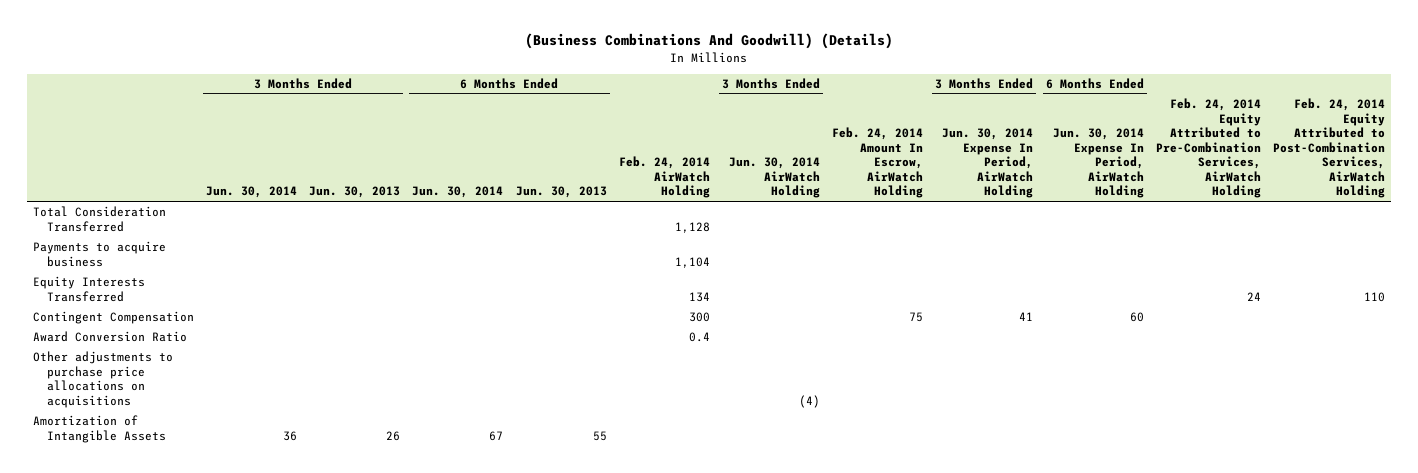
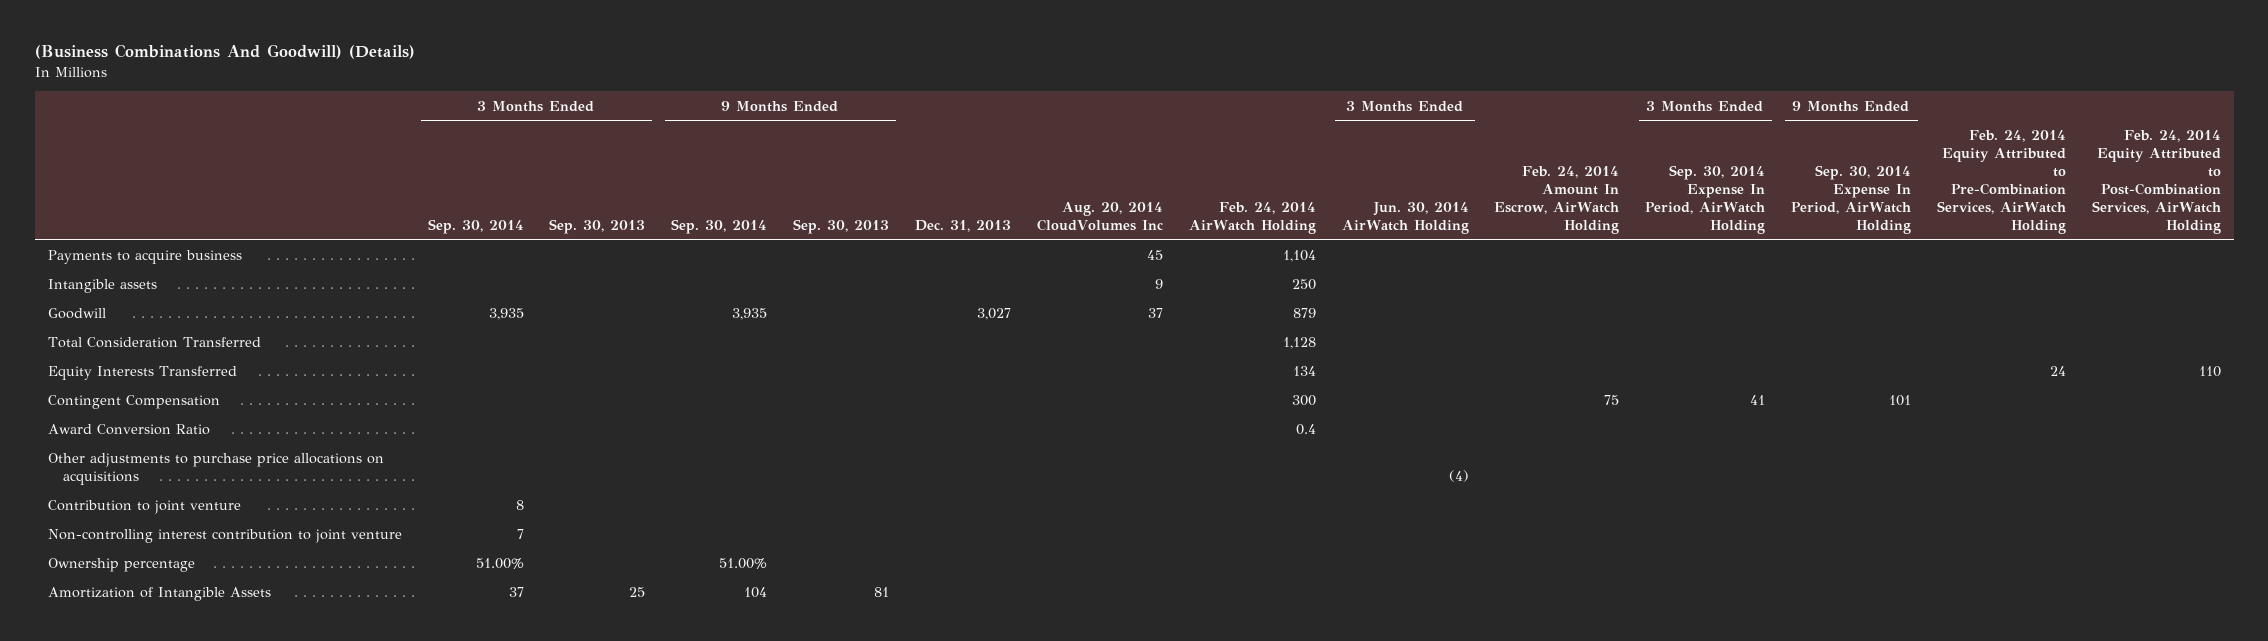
- | 3 Months Ended Jun. 30, 2014 | 3 Months Ended Jun. 30, 2013 | 6 Months Ended Jun. 30, 2014 | 6 Months Ended Jun. 30, 2013 | Feb. 24, 2014 AirWatch Holding | 3 Months Ended Jun. 30, 2014 AirWatch Holding | Feb. 24, 2014 Amount In Escrow, AirWatch Holding | 3 Months Ended Jun. 30, 2014 Expense In Period, AirWatch Holding | 6 Months Ended Jun. 30, 2014 Expense In Period, AirWatch Holding | Feb. 24, 2014 Equity Attributed to Pre-Combination Services, AirWatch Holding | Feb. 24, 2014 Equity Attributed to Post-Combination Services, AirWatch Holding
+ | 3 Months Ended Sep. 30, 2014 | 3 Months Ended Sep. 30, 2013 | 9 Months Ended Sep. 30, 2014 | 9 Months Ended Sep. 30, 2013 | Dec. 31, 2013 | Aug. 20, 2014 CloudVolumes Inc | Feb. 24, 2014 AirWatch Holding | 3 Months Ended Jun. 30, 2014 AirWatch Holding | Feb. 24, 2014 Amount In Escrow, AirWatch Holding | 3 Months Ended Sep. 30, 2014 Expense In Period, AirWatch Holding | 9 Months Ended Sep. 30, 2014 Expense In Period, AirWatch Holding | Feb. 24, 2014 Equity Attributed to Pre-Combination Services, AirWatch Holding | Feb. 24, 2014 Equity Attributed to Post-Combination Services, AirWatch Holding
+ Intangible assets | | | | | | 9 | 250 | | | | | |
+ Goodwill | 3,935 | | 3,935 | | 3,027 | 37 | 879 | | | | | |
moved down: Total Consideration Transferred | | | | | | | 1,128 | | | | | |
+ Contribution to joint venture | 8 | | | | | | | | | | | |
+ Non-controlling interest contribution to joint venture | 7 | | | | | | | | | | | |
+ Ownership percentage | 51.00% | | 51.00% | | | | | | | | | |

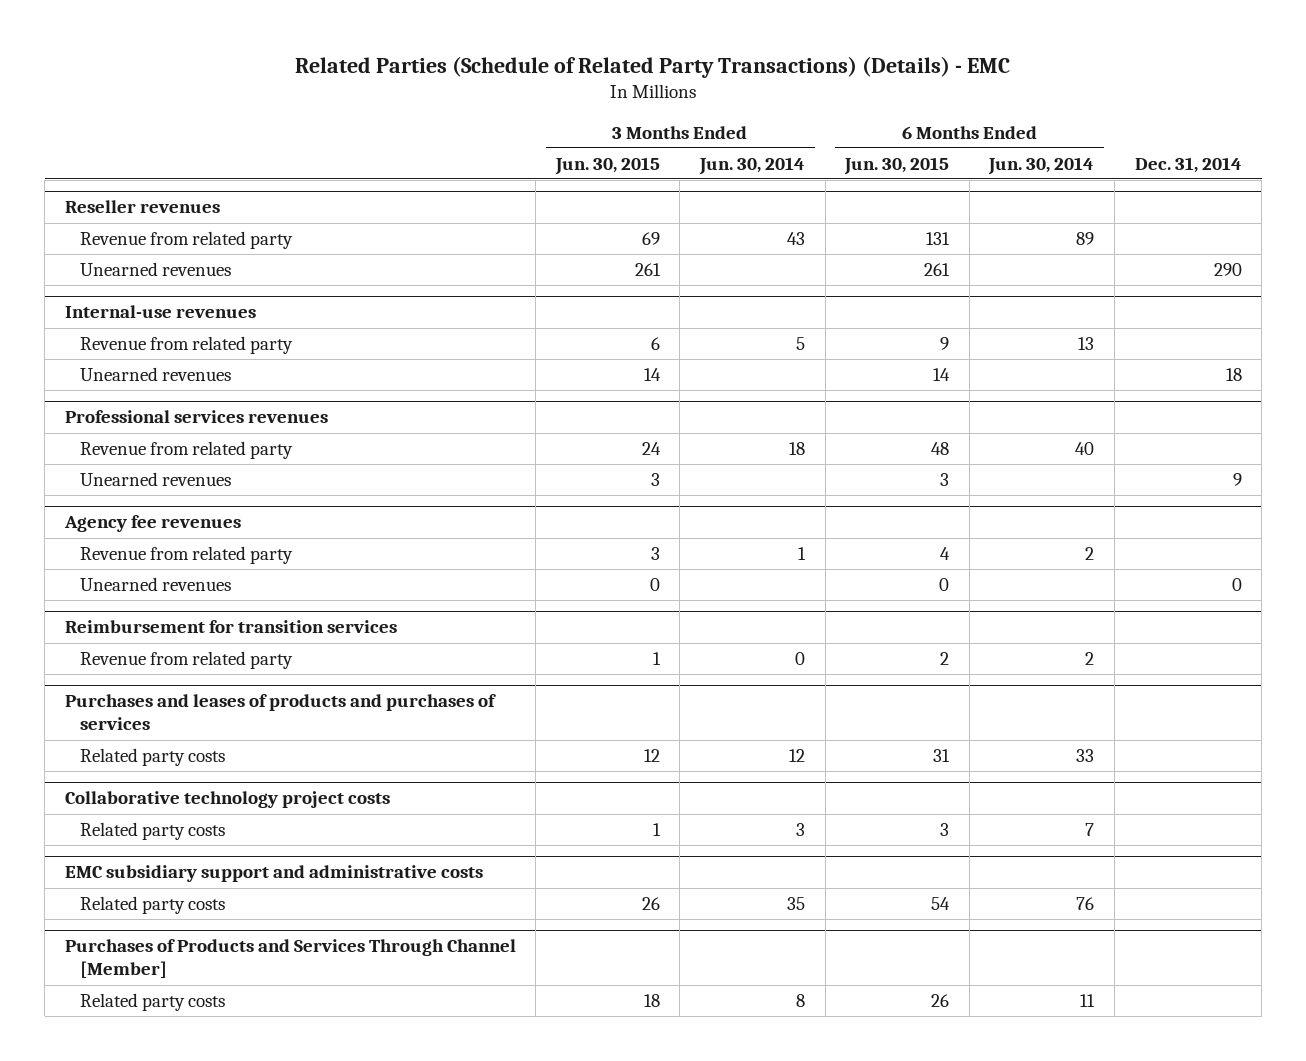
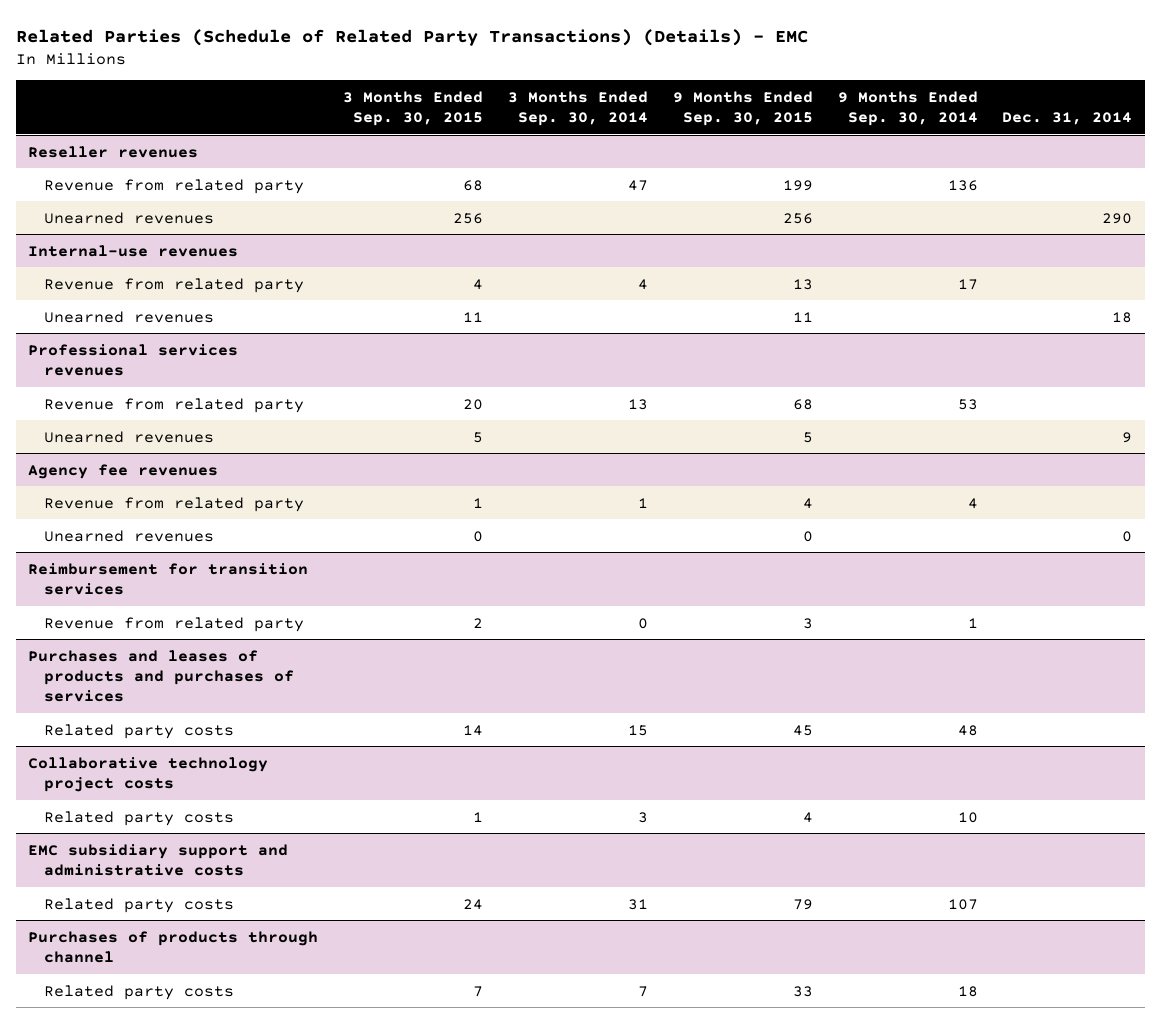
- | 3 Months Ended Jun. 30, 2015 | 3 Months Ended Jun. 30, 2014 | 6 Months Ended Jun. 30, 2015 | 6 Months Ended Jun. 30, 2014 | Dec. 31, 2014
+ | 3 Months Ended Sep. 30, 2015 | 3 Months Ended Sep. 30, 2014 | 9 Months Ended Sep. 30, 2015 | 9 Months Ended Sep. 30, 2014 | Dec. 31, 2014
- Purchases of Products and Services Through Channel [Member]
+ Purchases of products through channel

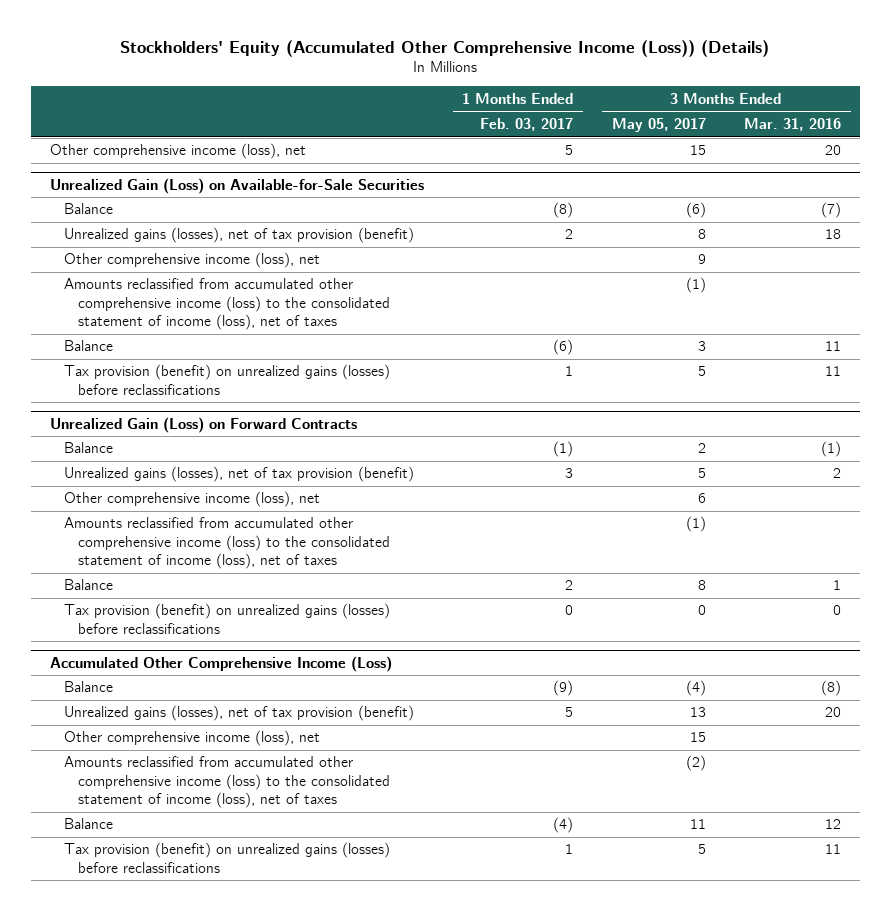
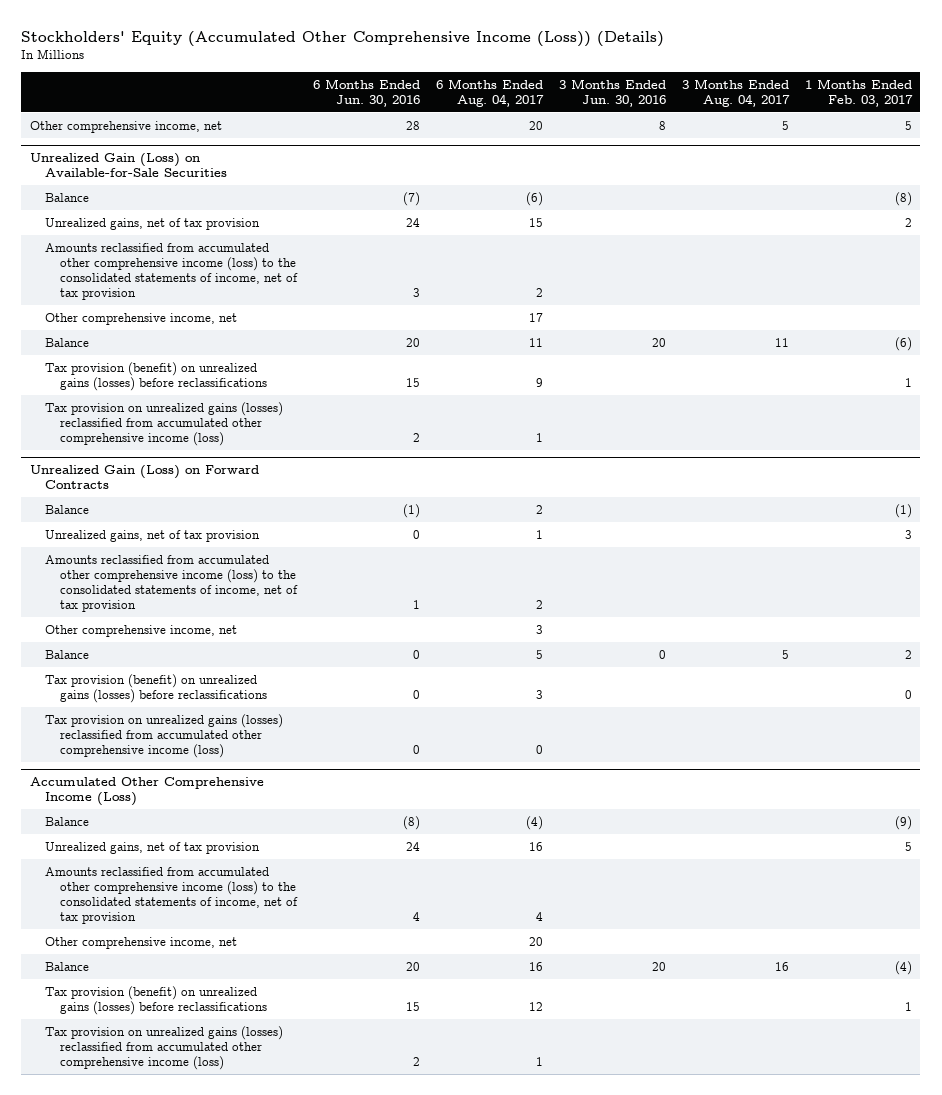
- | 1 Months Ended Feb. 03, 2017 | 3 Months Ended May 05, 2017 | 3 Months Ended Mar. 31, 2016
+ | 6 Months Ended Jun. 30, 2016 | 6 Months Ended Aug. 04, 2017 | 3 Months Ended Jun. 30, 2016 | 3 Months Ended Aug. 04, 2017 | 1 Months Ended Feb. 03, 2017
- Other comprehensive income (loss), net | 5 | 15 | 20
+ Other comprehensive income, net | 28 | 20 | 8 | 5 | 5
@ Unrealized Gain (Loss) on Available-for-Sale Securities
- Unrealized gains (losses), net of tax provision (benefit) | 2 | 8 | 18
- Other comprehensive income (loss), net | | 9 |
- Amounts reclassified from accumulated other comprehensive income (loss) to the consolidated statement of income (loss), net of taxes | | (1) |
+ Unrealized gains, net of tax provision | 24 | 15 | | | 2
+ Amounts reclassified from accumulated other comprehensive income (loss) to the consolidated statements of income, net of tax provision | 3 | 2 | | |
+ Other comprehensive income, net | | 17 | | |
+ Tax provision on unrealized gains (losses) reclassified from accumulated other comprehensive income (loss) | 2 | 1 | | |
@ Unrealized Gain (Loss) on Forward Contracts
- Unrealized gains (losses), net of tax provision (benefit) | 3 | 5 | 2
- Other comprehensive income (loss), net | | 6 |
- Amounts reclassified from accumulated other comprehensive income (loss) to the consolidated statement of income (loss), net of taxes | | (1) |
+ Unrealized gains, net of tax provision | 0 | 1 | | | 3
+ Amounts reclassified from accumulated other comprehensive income (loss) to the consolidated statements of income, net of tax provision | 1 | 2 | | |
+ Other comprehensive income, net | | 3 | | |
+ Tax provision on unrealized gains (losses) reclassified from accumulated other comprehensive income (loss) | 0 | 0 | | |
@ Accumulated Other Comprehensive Income (Loss)
- Unrealized gains (losses), net of tax provision (benefit) | 5 | 13 | 20
- Other comprehensive income (loss), net | | 15 |
- Amounts reclassified from accumulated other comprehensive income (loss) to the consolidated statement of income (loss), net of taxes | | (2) |
+ Unrealized gains, net of tax provision | 24 | 16 | | | 5
+ Amounts reclassified from accumulated other comprehensive income (loss) to the consolidated statements of income, net of tax provision | 4 | 4 | | |
+ Other comprehensive income, net | | 20 | | |
+ Tax provision on unrealized gains (losses) reclassified from accumulated other comprehensive income (loss) | 2 | 1 | | |

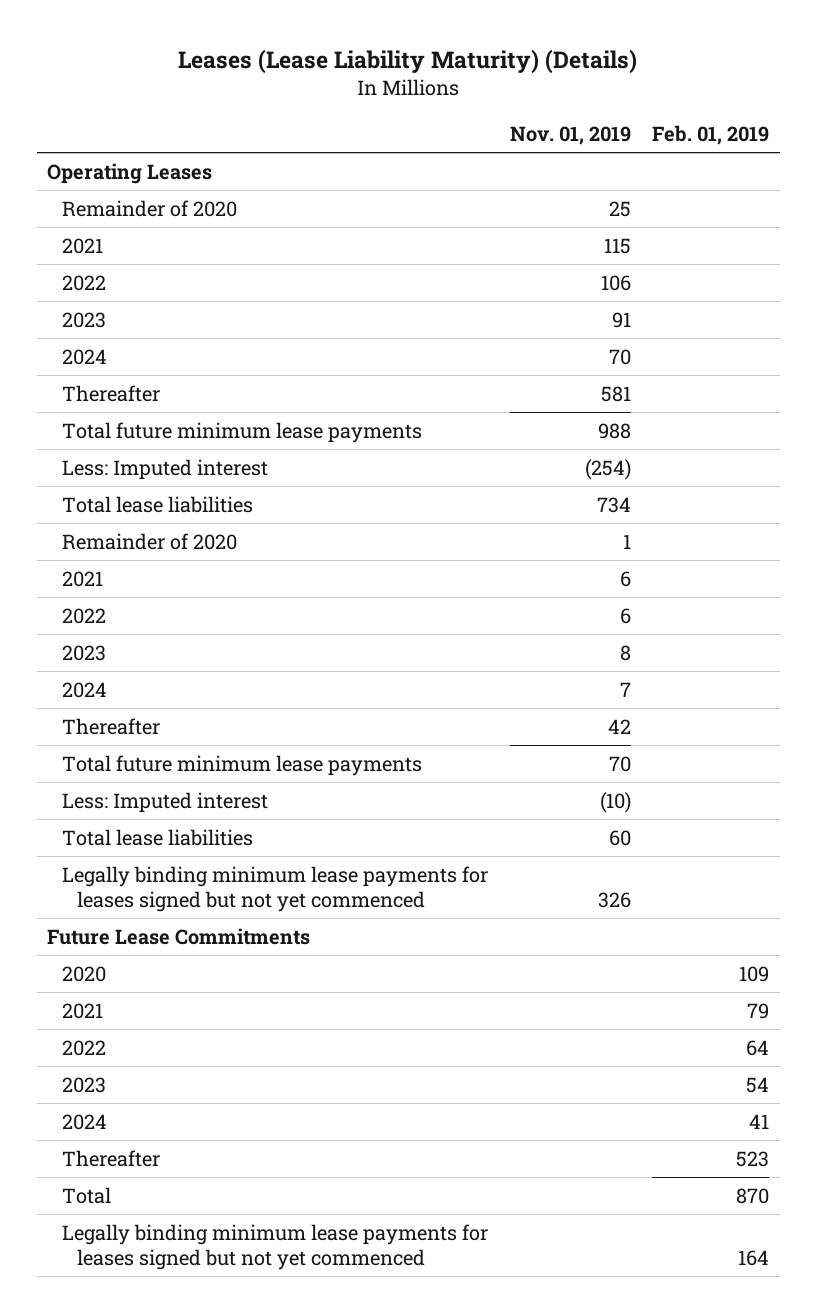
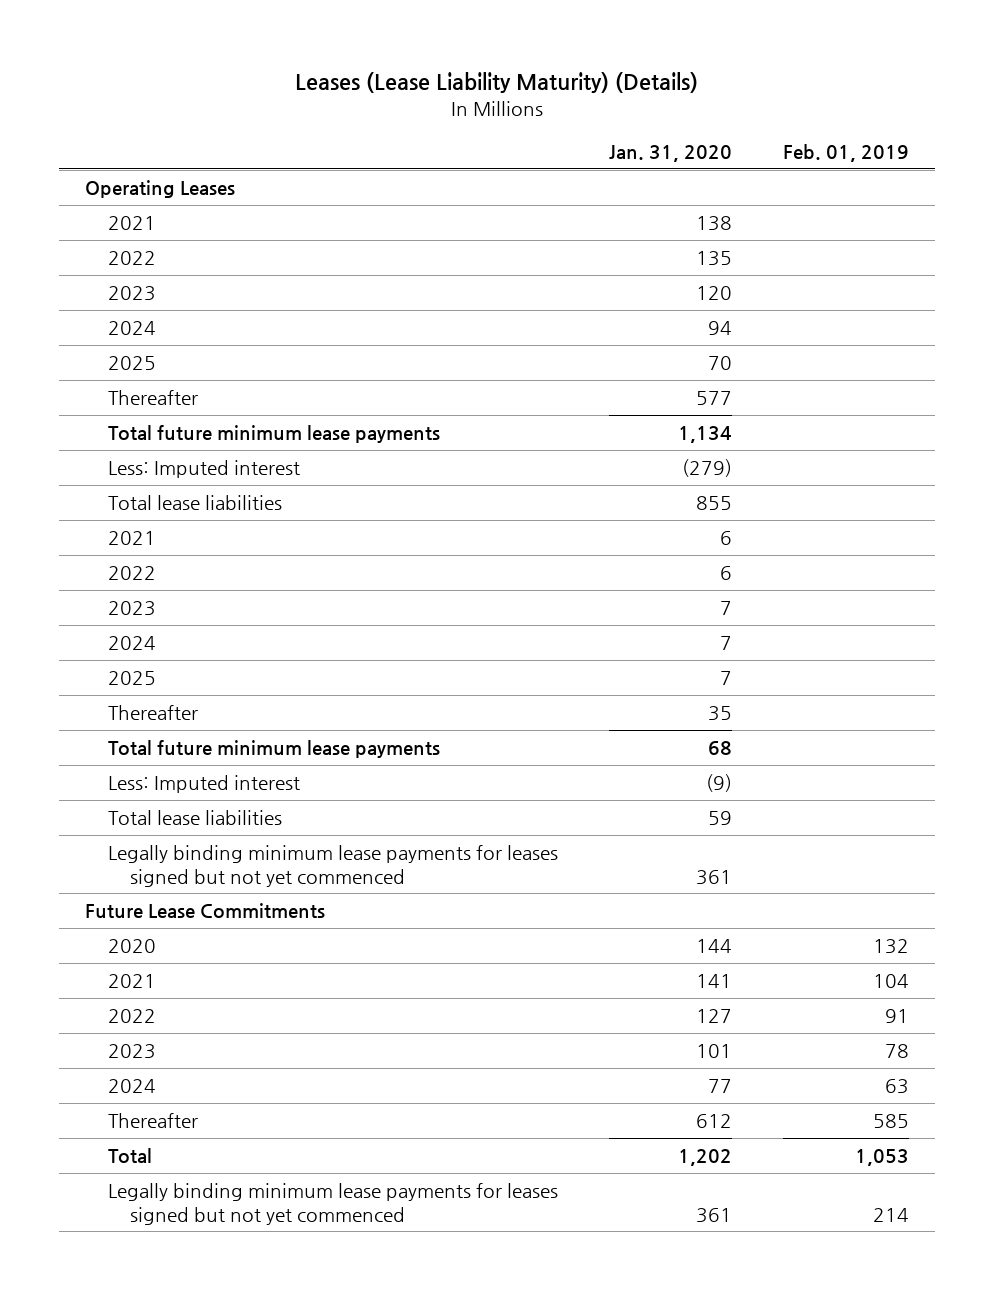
- | Nov. 01, 2019 | Feb. 01, 2019
+ | Jan. 31, 2020 | Feb. 01, 2019
- Remainder of 2020 | 25 |
+ 2025 | 70 |
- Remainder of 2020 | 1 |
+ 2025 | 7 |
- 2020 | | 109
- 2021 | | 79
- 2022 | | 64
- 2023 | | 54
- 2024 | | 41
- Thereafter | | 523
- Total | | 870
- Legally binding minimum lease payments for leases signed but not yet commenced | | 164
+ 2020 | 144 | 132
+ 2021 | 141 | 104
+ 2022 | 127 | 91
+ 2023 | 101 | 78
+ 2024 | 77 | 63
+ Thereafter | 612 | 585
+ Total | 1,202 | 1,053
+ Legally binding minimum lease payments for leases signed but not yet commenced | 361 | 214

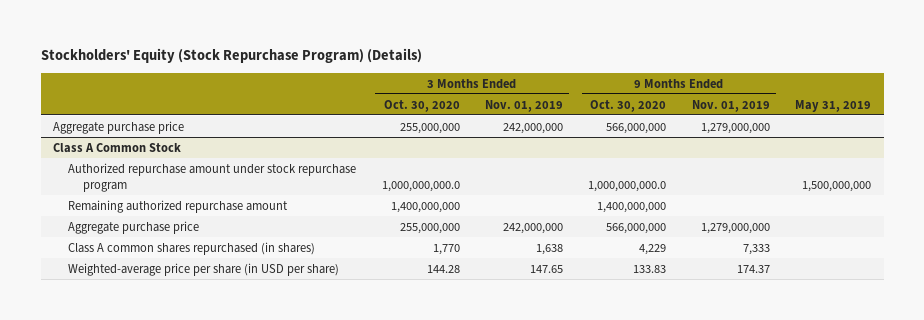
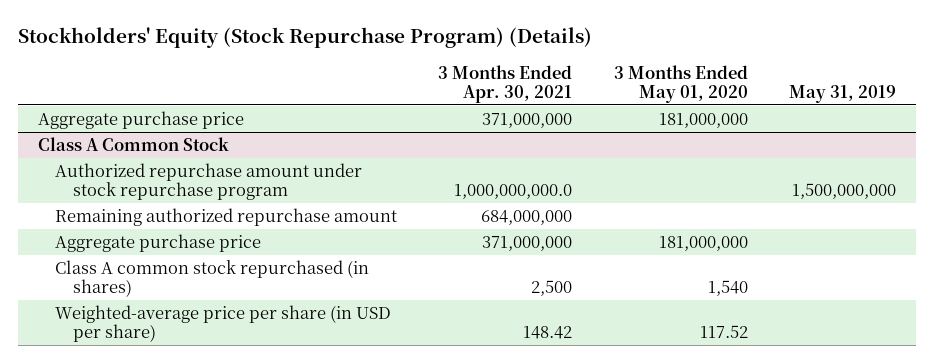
- | 3 Months Ended Oct. 30, 2020 | 3 Months Ended Nov. 01, 2019 | 9 Months Ended Oct. 30, 2020 | 9 Months Ended Nov. 01, 2019 | May 31, 2019
+ | 3 Months Ended Apr. 30, 2021 | 3 Months Ended May 01, 2020 | May 31, 2019
@ Class A Common Stock
- Class A common shares repurchased (in shares) | 1,770 | 1,638 | 4,229 | 7,333 |
+ Class A common stock repurchased (in shares) | 2,500 | 1,540 |

